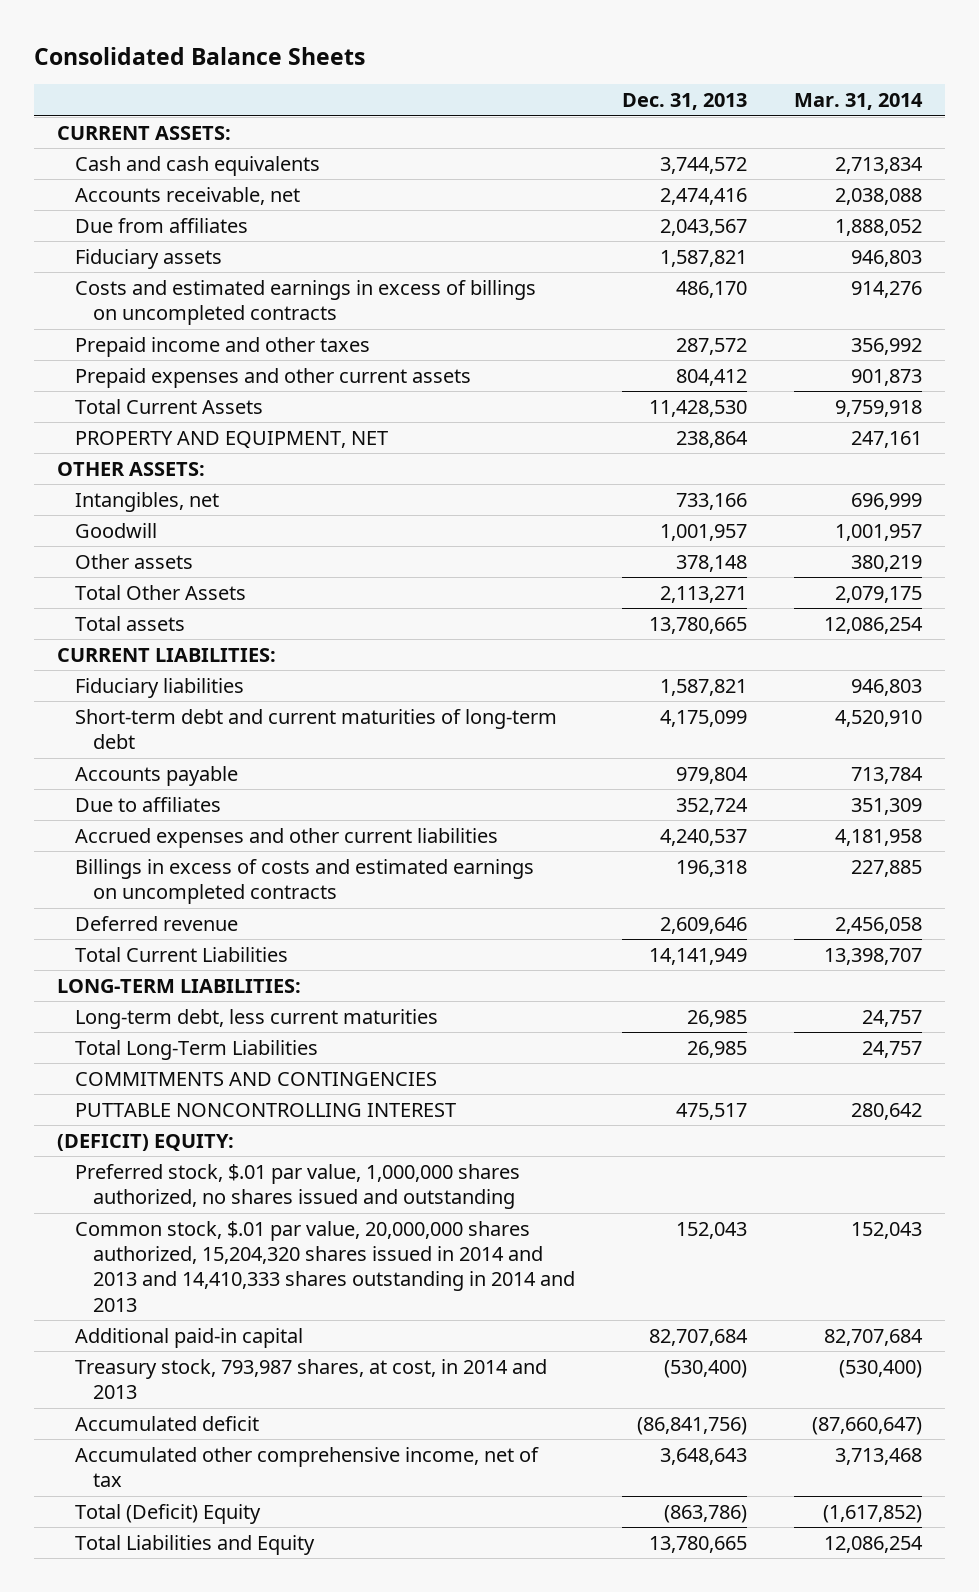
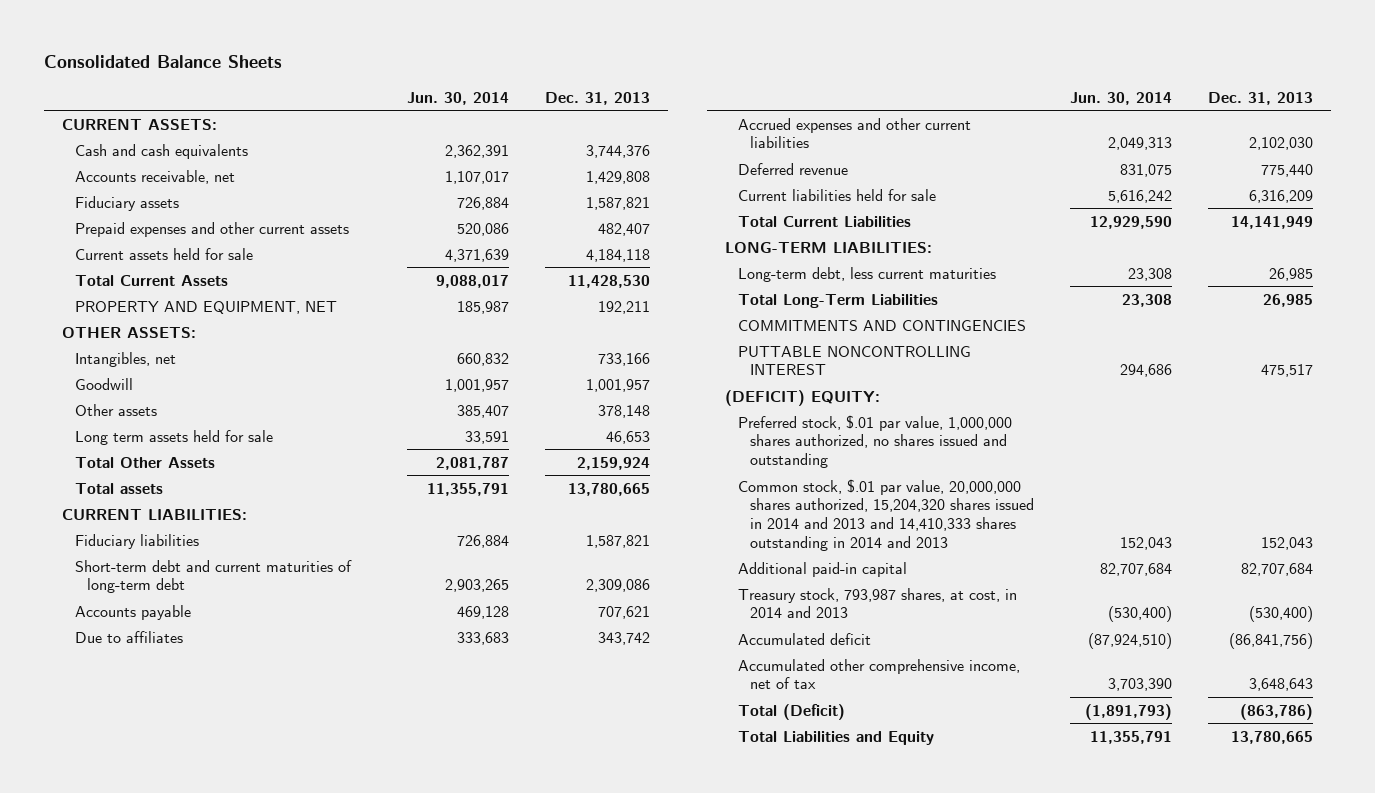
- | Dec. 31, 2013 | Mar. 31, 2014
+ | Jun. 30, 2014 | Dec. 31, 2013
- Cash and cash equivalents | 3,744,572 | 2,713,834
- Accounts receivable, net | 2,474,416 | 2,038,088
- Due from affiliates | 2,043,567 | 1,888,052
+ Cash and cash equivalents | 2,362,391 | 3,744,376
+ Accounts receivable, net | 1,107,017 | 1,429,808
- Costs and estimated earnings in excess of billings on uncompleted contracts | 486,170 | 914,276
- Prepaid income and other taxes | 287,572 | 356,992
- Prepaid expenses and other current assets | 804,412 | 901,873
+ Prepaid expenses and other current assets | 520,086 | 482,407
+ Current assets held for sale | 4,371,639 | 4,184,118
- PROPERTY AND EQUIPMENT, NET | 238,864 | 247,161
+ PROPERTY AND EQUIPMENT, NET | 185,987 | 192,211
- Total Other Assets | 2,113,271 | 2,079,175
+ Long term assets held for sale | 33,591 | 46,653
+ Total Other Assets | 2,081,787 | 2,159,924
- Short-term debt and current maturities of long-term debt | 4,175,099 | 4,520,910
- Accounts payable | 979,804 | 713,784
- Due to affiliates | 352,724 | 351,309
- Accrued expenses and other current liabilities | 4,240,537 | 4,181,958
- Billings in excess of costs and estimated earnings on uncompleted contracts | 196,318 | 227,885
- Deferred revenue | 2,609,646 | 2,456,058
+ Short-term debt and current maturities of long-term debt | 2,903,265 | 2,309,086
+ Accounts payable | 469,128 | 707,621
+ Due to affiliates | 333,683 | 343,742
+ Accrued expenses and other current liabilities | 2,049,313 | 2,102,030
+ Deferred revenue | 831,075 | 775,440
+ Current liabilities held for sale | 5,616,242 | 6,316,209
- Total (Deficit) Equity | (863,786) | (1,617,852)
+ Total (Deficit) | (1,891,793) | (863,786)

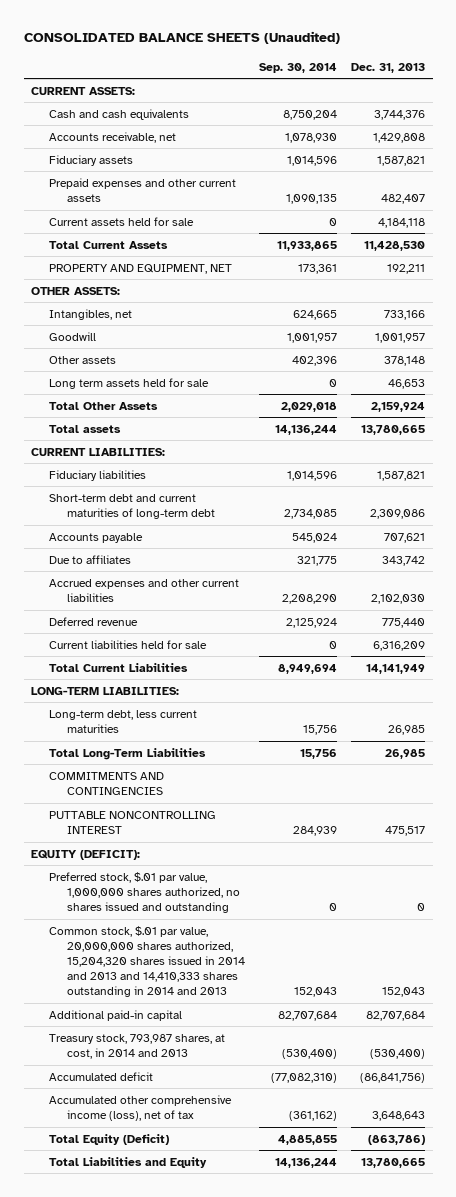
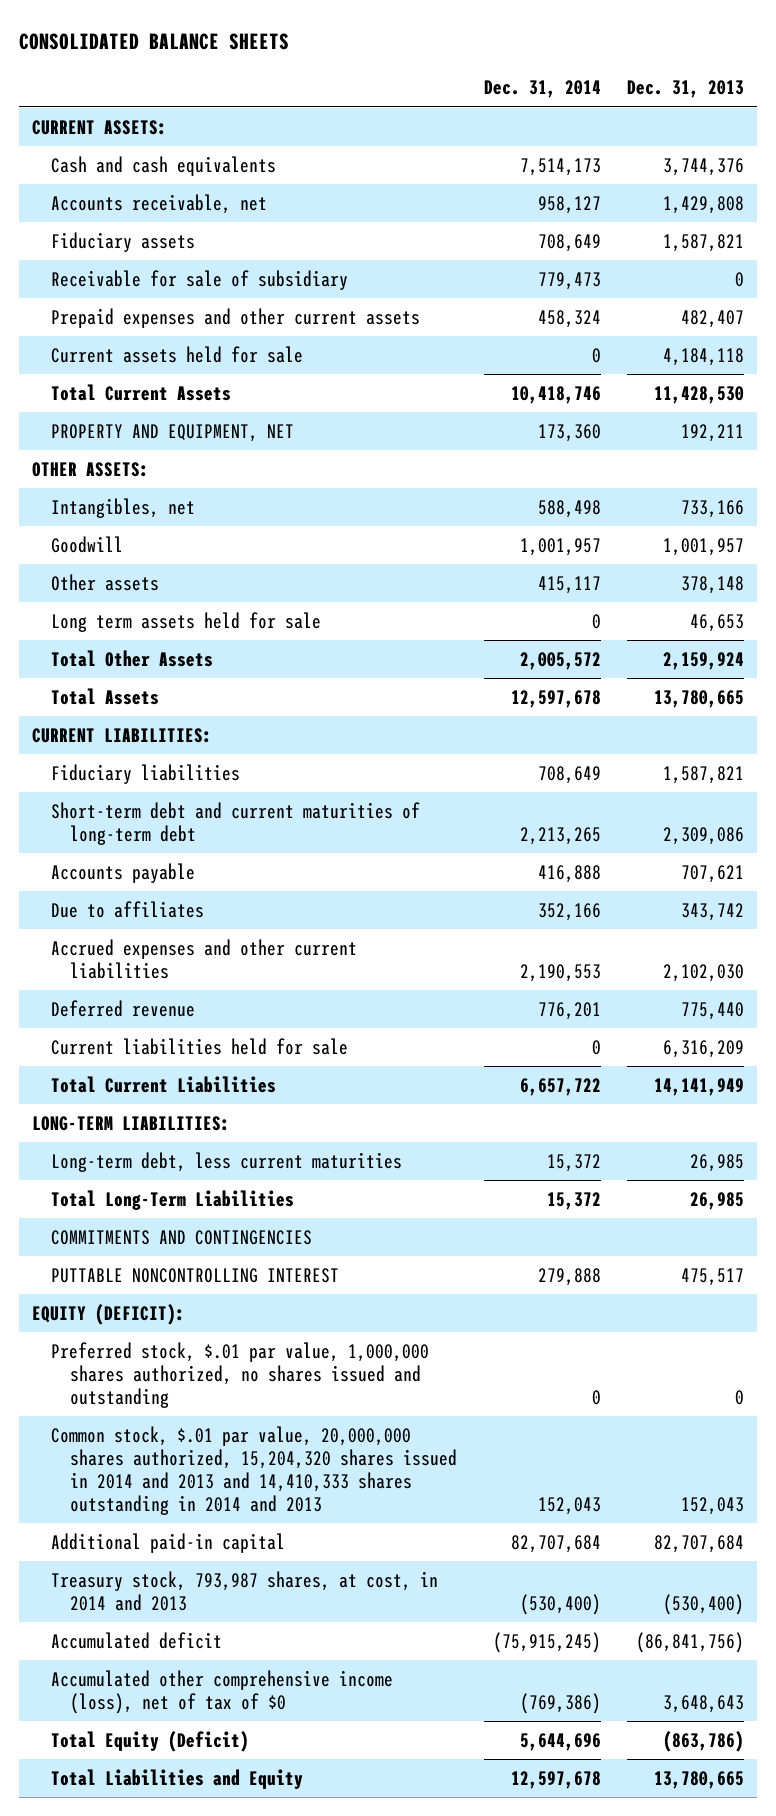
- CONSOLIDATED BALANCE SHEETS (Unaudited)
+ CONSOLIDATED BALANCE SHEETS
- | Sep. 30, 2014 | Dec. 31, 2013
+ | Dec. 31, 2014 | Dec. 31, 2013
+ Receivable for sale of subsidiary | 779,473 | 0
- Total assets | 14,136,244 | 13,780,665
+ Total Assets | 12,597,678 | 13,780,665
- Accumulated other comprehensive income (loss), net of tax | (361,162) | 3,648,643
+ Accumulated other comprehensive income (loss), net of tax of $0 | (769,386) | 3,648,643

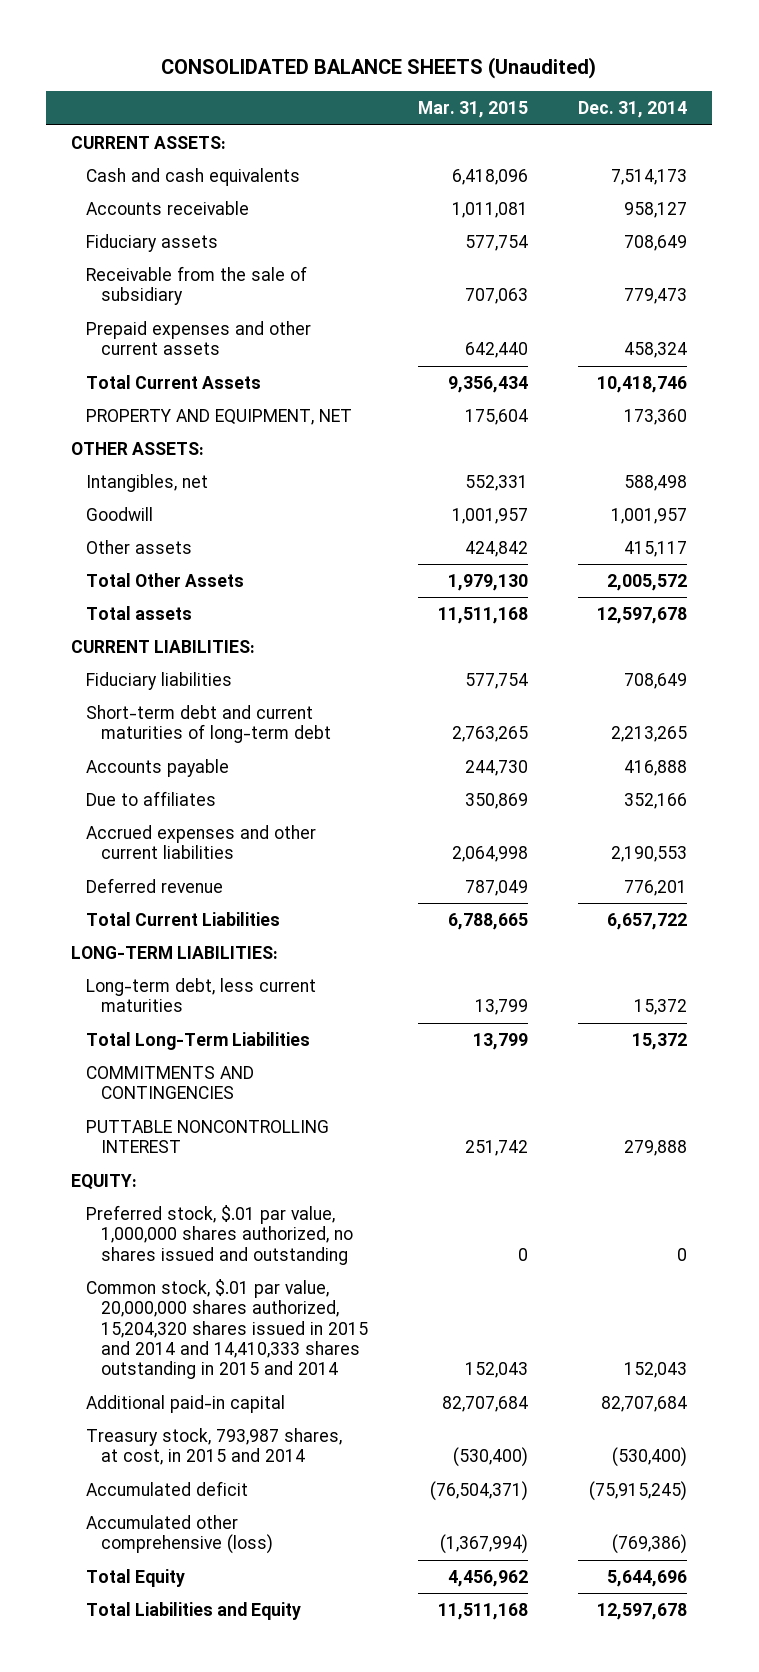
- CONSOLIDATED BALANCE SHEETS
+ CONSOLIDATED BALANCE SHEETS (Unaudited)
- | Dec. 31, 2014 | Dec. 31, 2013
+ | Mar. 31, 2015 | Dec. 31, 2014
- Accounts receivable, net | 958,127 | 1,429,808
+ Accounts receivable | 1,011,081 | 958,127
- Receivable for sale of subsidiary | 779,473 | 0
+ Receivable from the sale of subsidiary | 707,063 | 779,473
- Current assets held for sale | 0 | 4,184,118
- Long term assets held for sale | 0 | 46,653
- Total Assets | 12,597,678 | 13,780,665
+ Total assets | 11,511,168 | 12,597,678
- Current liabilities held for sale | 0 | 6,316,209
- EQUITY (DEFICIT):
+ EQUITY:
- Common stock, $.01 par value, 20,000,000 shares authorized, 15,204,320 shares issued in 2014 and 2013 and 14,410,333 shares outstanding in 2014 and 2013 | 152,043 | 152,043
+ Common stock, $.01 par value, 20,000,000 shares authorized, 15,204,320 shares issued in 2015 and 2014 and 14,410,333 shares outstanding in 2015 and 2014 | 152,043 | 152,043
- Treasury stock, 793,987 shares, at cost, in 2014 and 2013 | (530,400) | (530,400)
+ Treasury stock, 793,987 shares, at cost, in 2015 and 2014 | (530,400) | (530,400)
- Accumulated other comprehensive income (loss), net of tax of $0 | (769,386) | 3,648,643
- Total Equity (Deficit) | 5,644,696 | (863,786)
+ Accumulated other comprehensive (loss) | (1,367,994) | (769,386)
+ Total Equity | 4,456,962 | 5,644,696

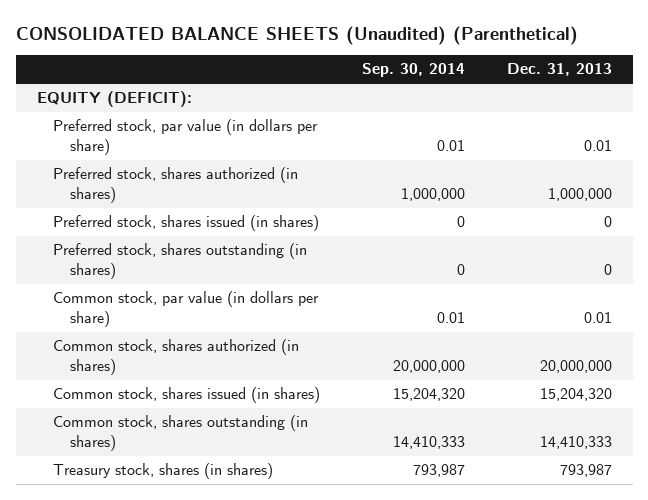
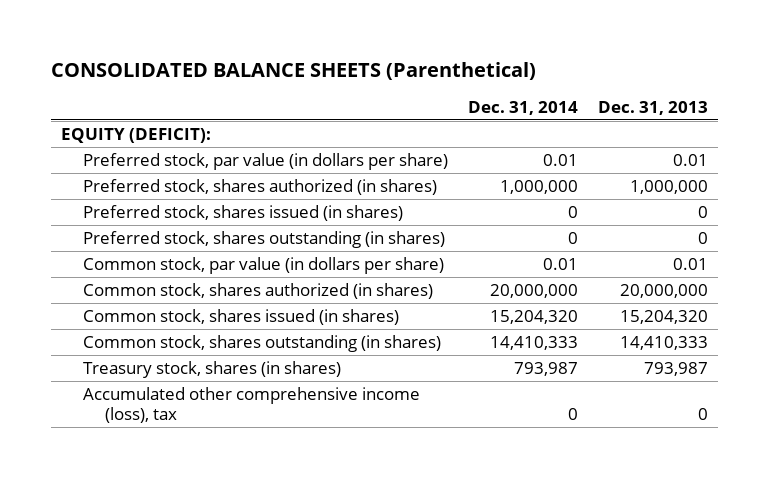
- CONSOLIDATED BALANCE SHEETS (Unaudited) (Parenthetical)
+ CONSOLIDATED BALANCE SHEETS (Parenthetical)
- | Sep. 30, 2014 | Dec. 31, 2013
+ | Dec. 31, 2014 | Dec. 31, 2013
+ Accumulated other comprehensive income (loss), tax | 0 | 0

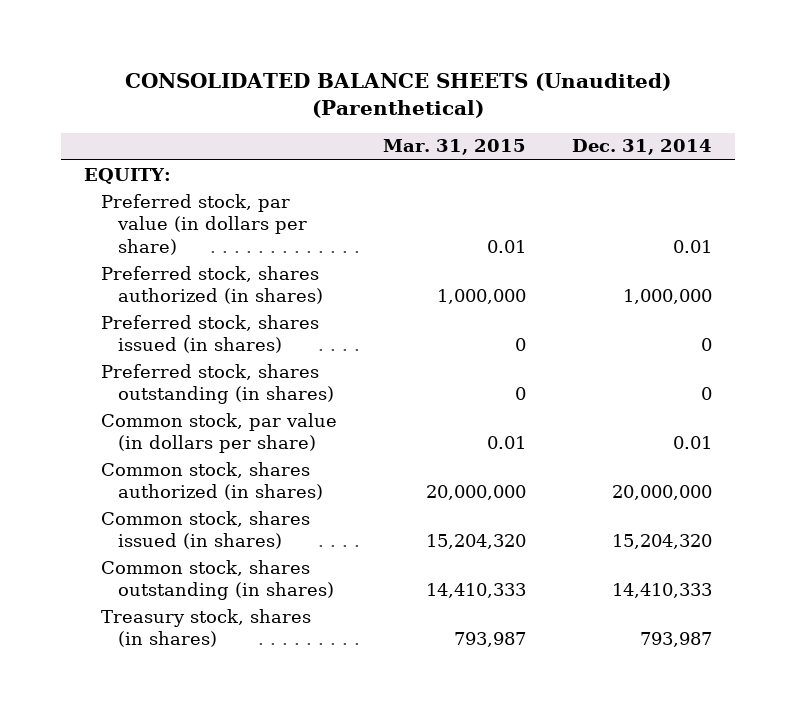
- CONSOLIDATED BALANCE SHEETS (Parenthetical)
+ CONSOLIDATED BALANCE SHEETS (Unaudited) (Parenthetical)
- | Dec. 31, 2014 | Dec. 31, 2013
+ | Mar. 31, 2015 | Dec. 31, 2014
- EQUITY (DEFICIT):
+ EQUITY:
- Accumulated other comprehensive income (loss), tax | 0 | 0

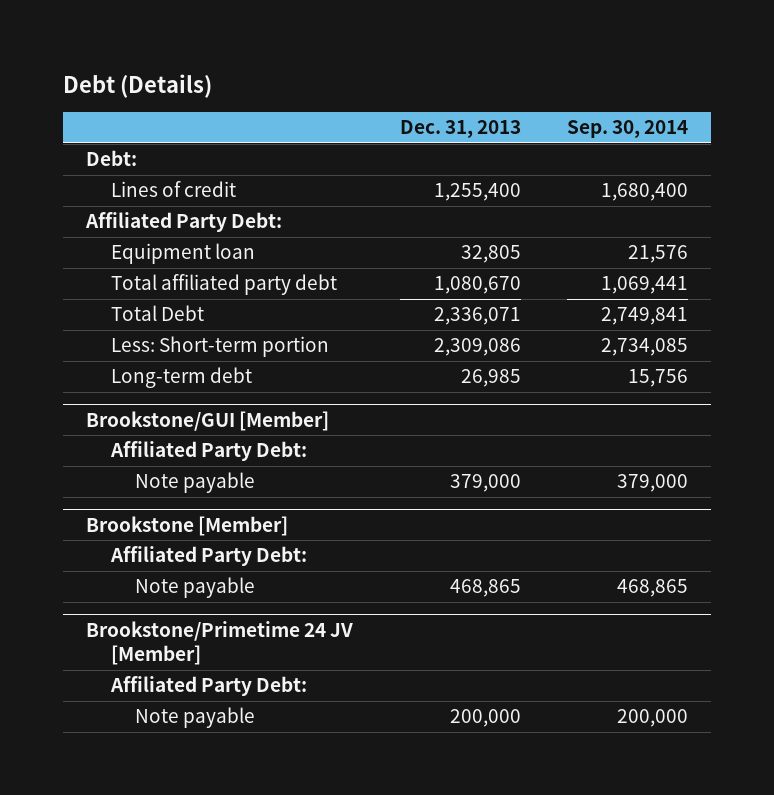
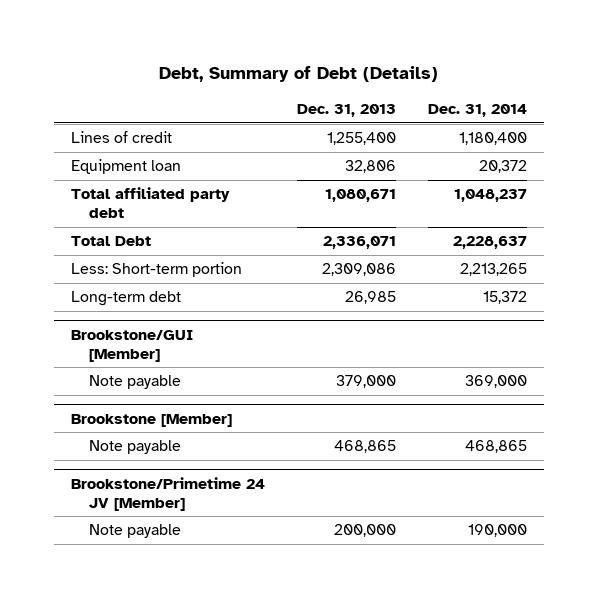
- Debt (Details)
+ Debt, Summary of Debt (Details)
- | Dec. 31, 2013 | Sep. 30, 2014
+ | Dec. 31, 2013 | Dec. 31, 2014
- Debt:
- Affiliated Party Debt:
- Equipment loan | 32,805 | 21,576
- Total affiliated party debt | 1,080,670 | 1,069,441
+ Equipment loan | 32,806 | 20,372
+ Total affiliated party debt | 1,080,671 | 1,048,237
@ Brookstone/GUI [Member]
- Affiliated Party Debt:
@ Brookstone [Member]
- Affiliated Party Debt:
@ Brookstone/Primetime 24 JV [Member]
- Affiliated Party Debt:

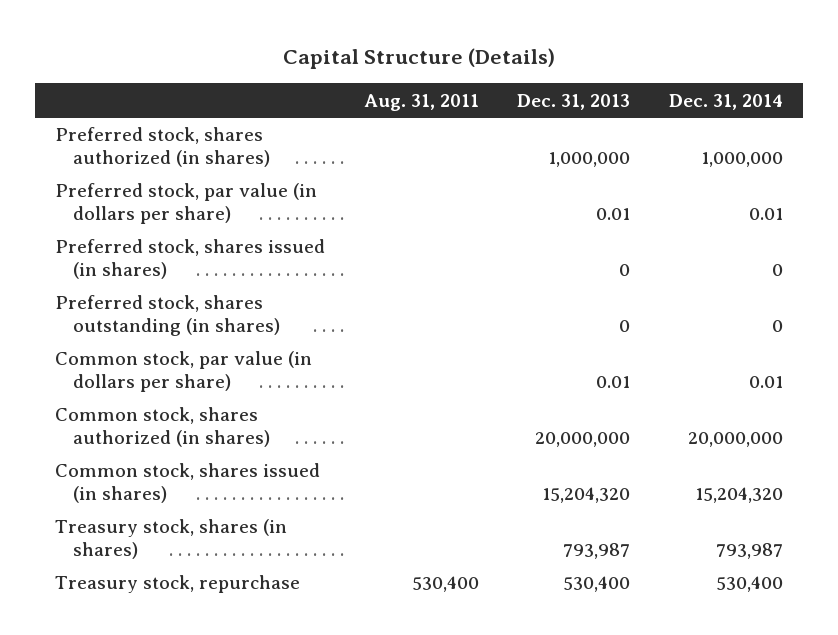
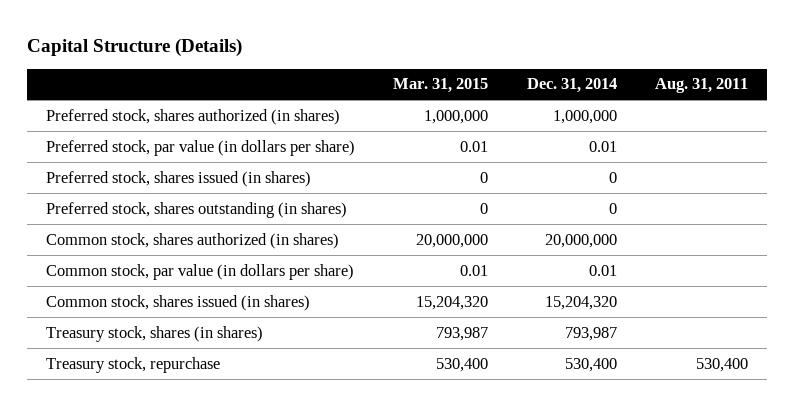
- | Aug. 31, 2011 | Dec. 31, 2013 | Dec. 31, 2014
+ | Mar. 31, 2015 | Dec. 31, 2014 | Aug. 31, 2011
moved down: Common stock, par value (in dollars per share) | 0.01 | 0.01 |

